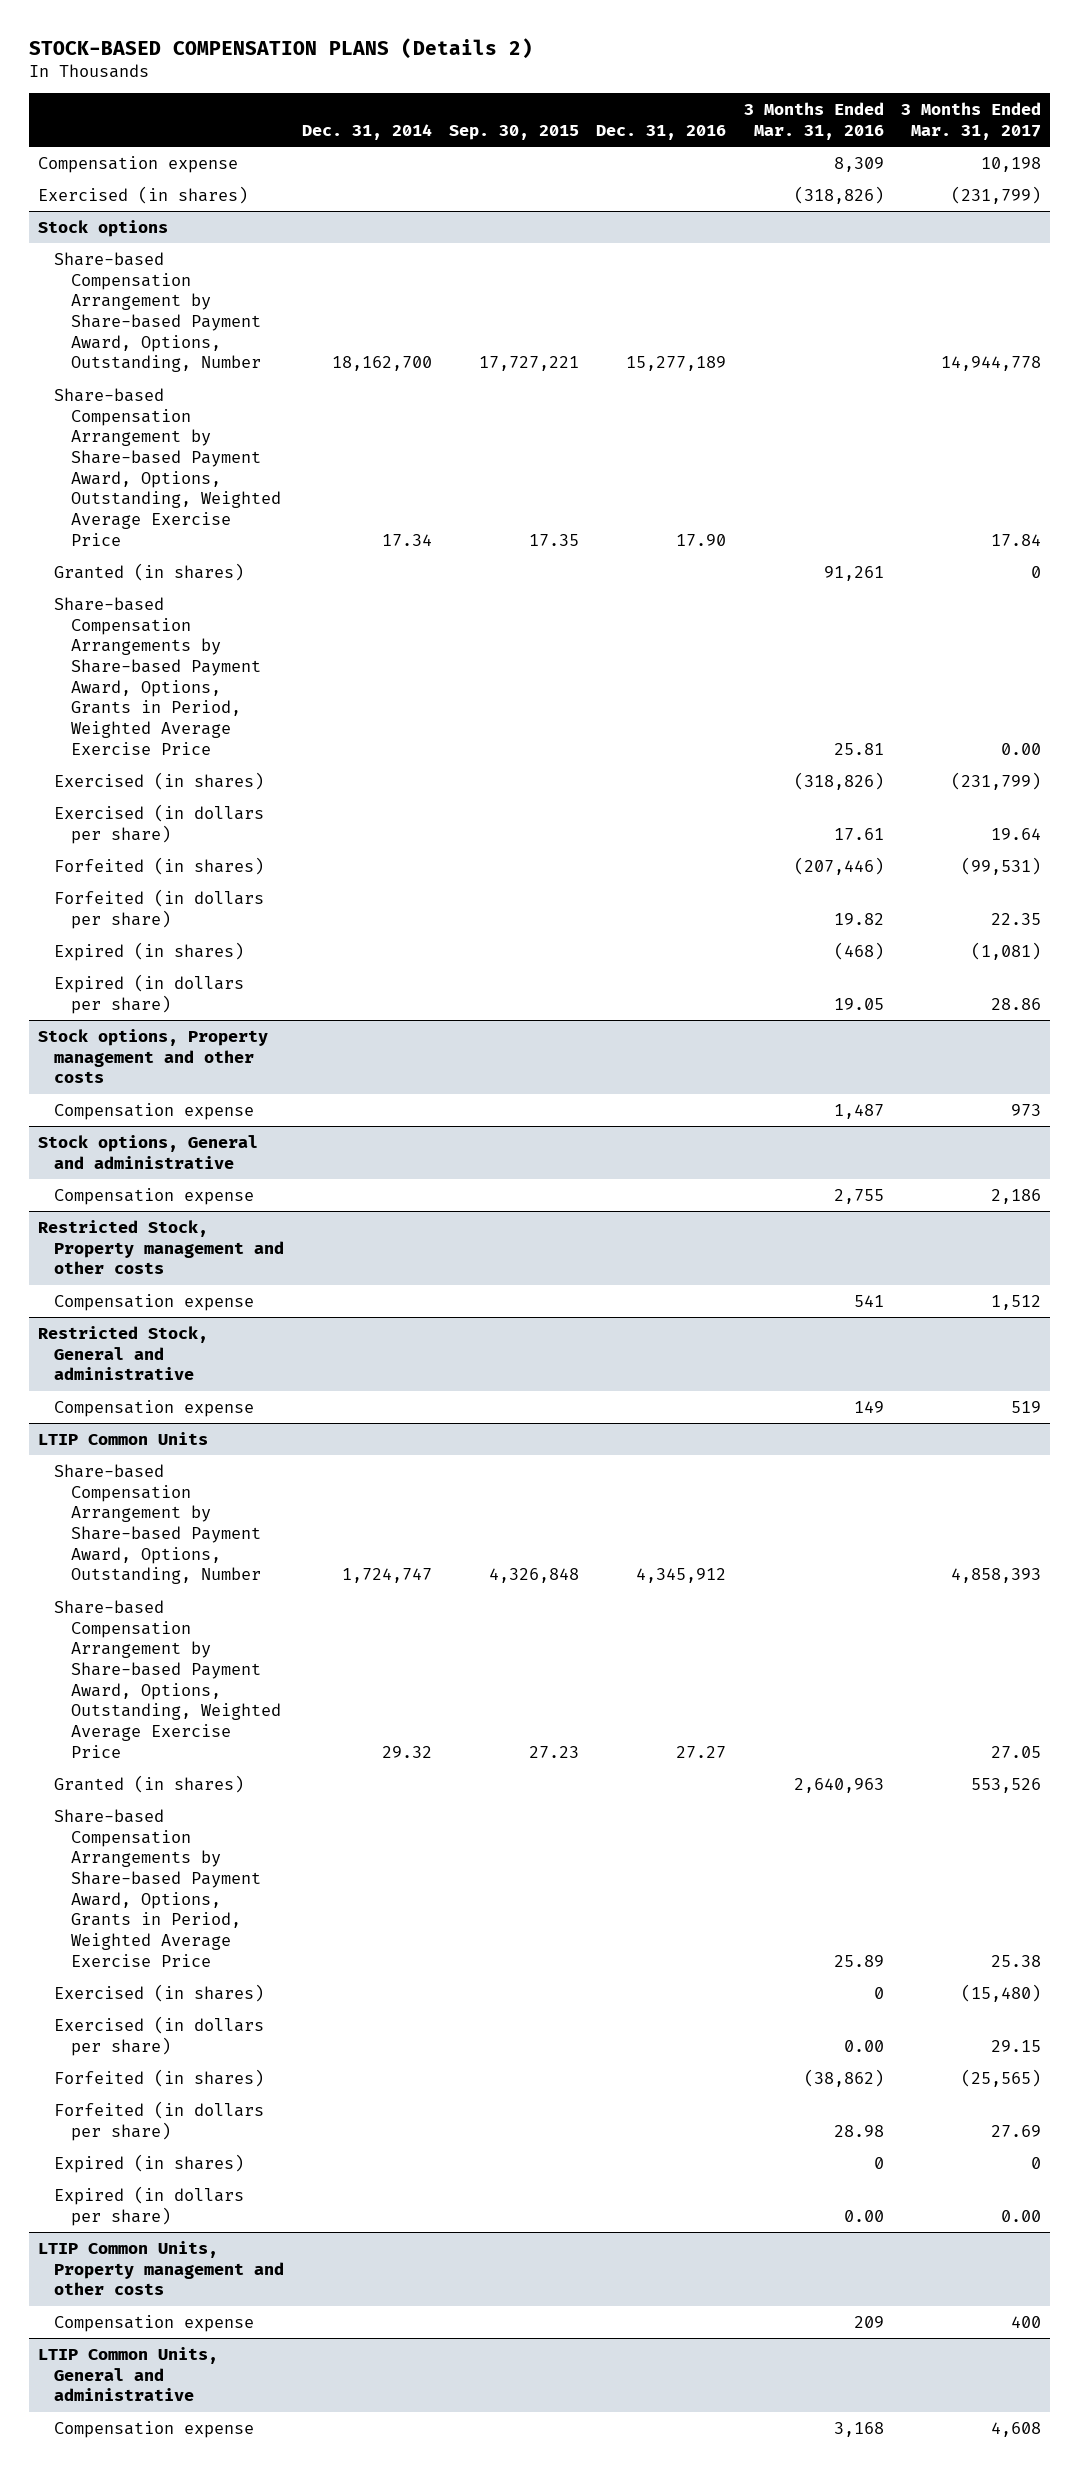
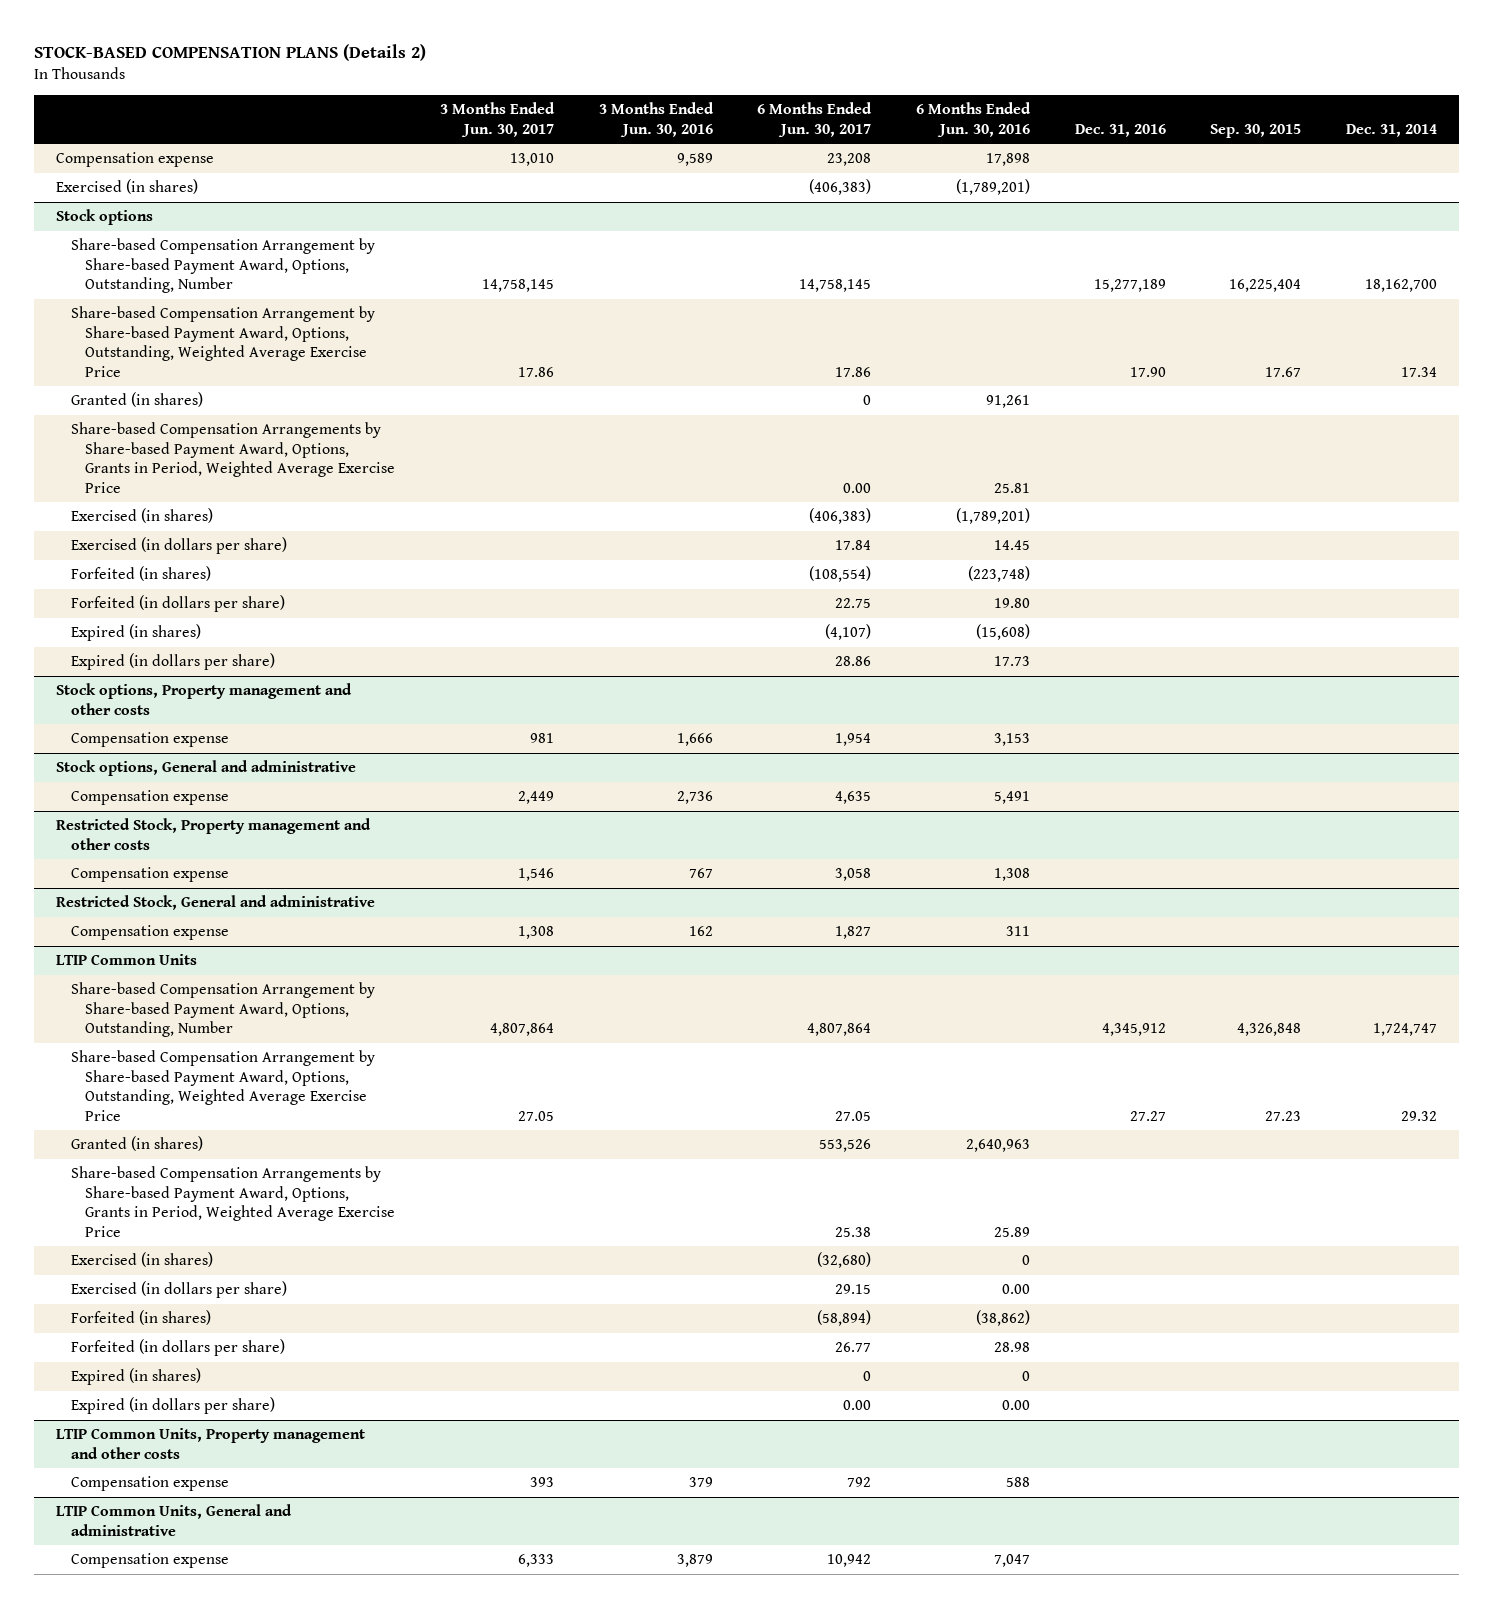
- | Dec. 31, 2014 | Sep. 30, 2015 | Dec. 31, 2016 | 3 Months Ended Mar. 31, 2016 | 3 Months Ended Mar. 31, 2017
+ | 3 Months Ended Jun. 30, 2017 | 3 Months Ended Jun. 30, 2016 | 6 Months Ended Jun. 30, 2017 | 6 Months Ended Jun. 30, 2016 | Dec. 31, 2016 | Sep. 30, 2015 | Dec. 31, 2014
@ Stock options
- Share-based Compensation Arrangement by Share-based Payment Award, Options, Outstanding, Number | 18,162,700 | 17,727,221 | 15,277,189 | | 14,944,778
- Share-based Compensation Arrangement by Share-based Payment Award, Options, Outstanding, Weighted Average Exercise Price | 17.34 | 17.35 | 17.90 | | 17.84
+ Share-based Compensation Arrangement by Share-based Payment Award, Options, Outstanding, Number | 14,758,145 | | 14,758,145 | | 15,277,189 | 16,225,404 | 18,162,700
+ Share-based Compensation Arrangement by Share-based Payment Award, Options, Outstanding, Weighted Average Exercise Price | 17.86 | | 17.86 | | 17.90 | 17.67 | 17.34

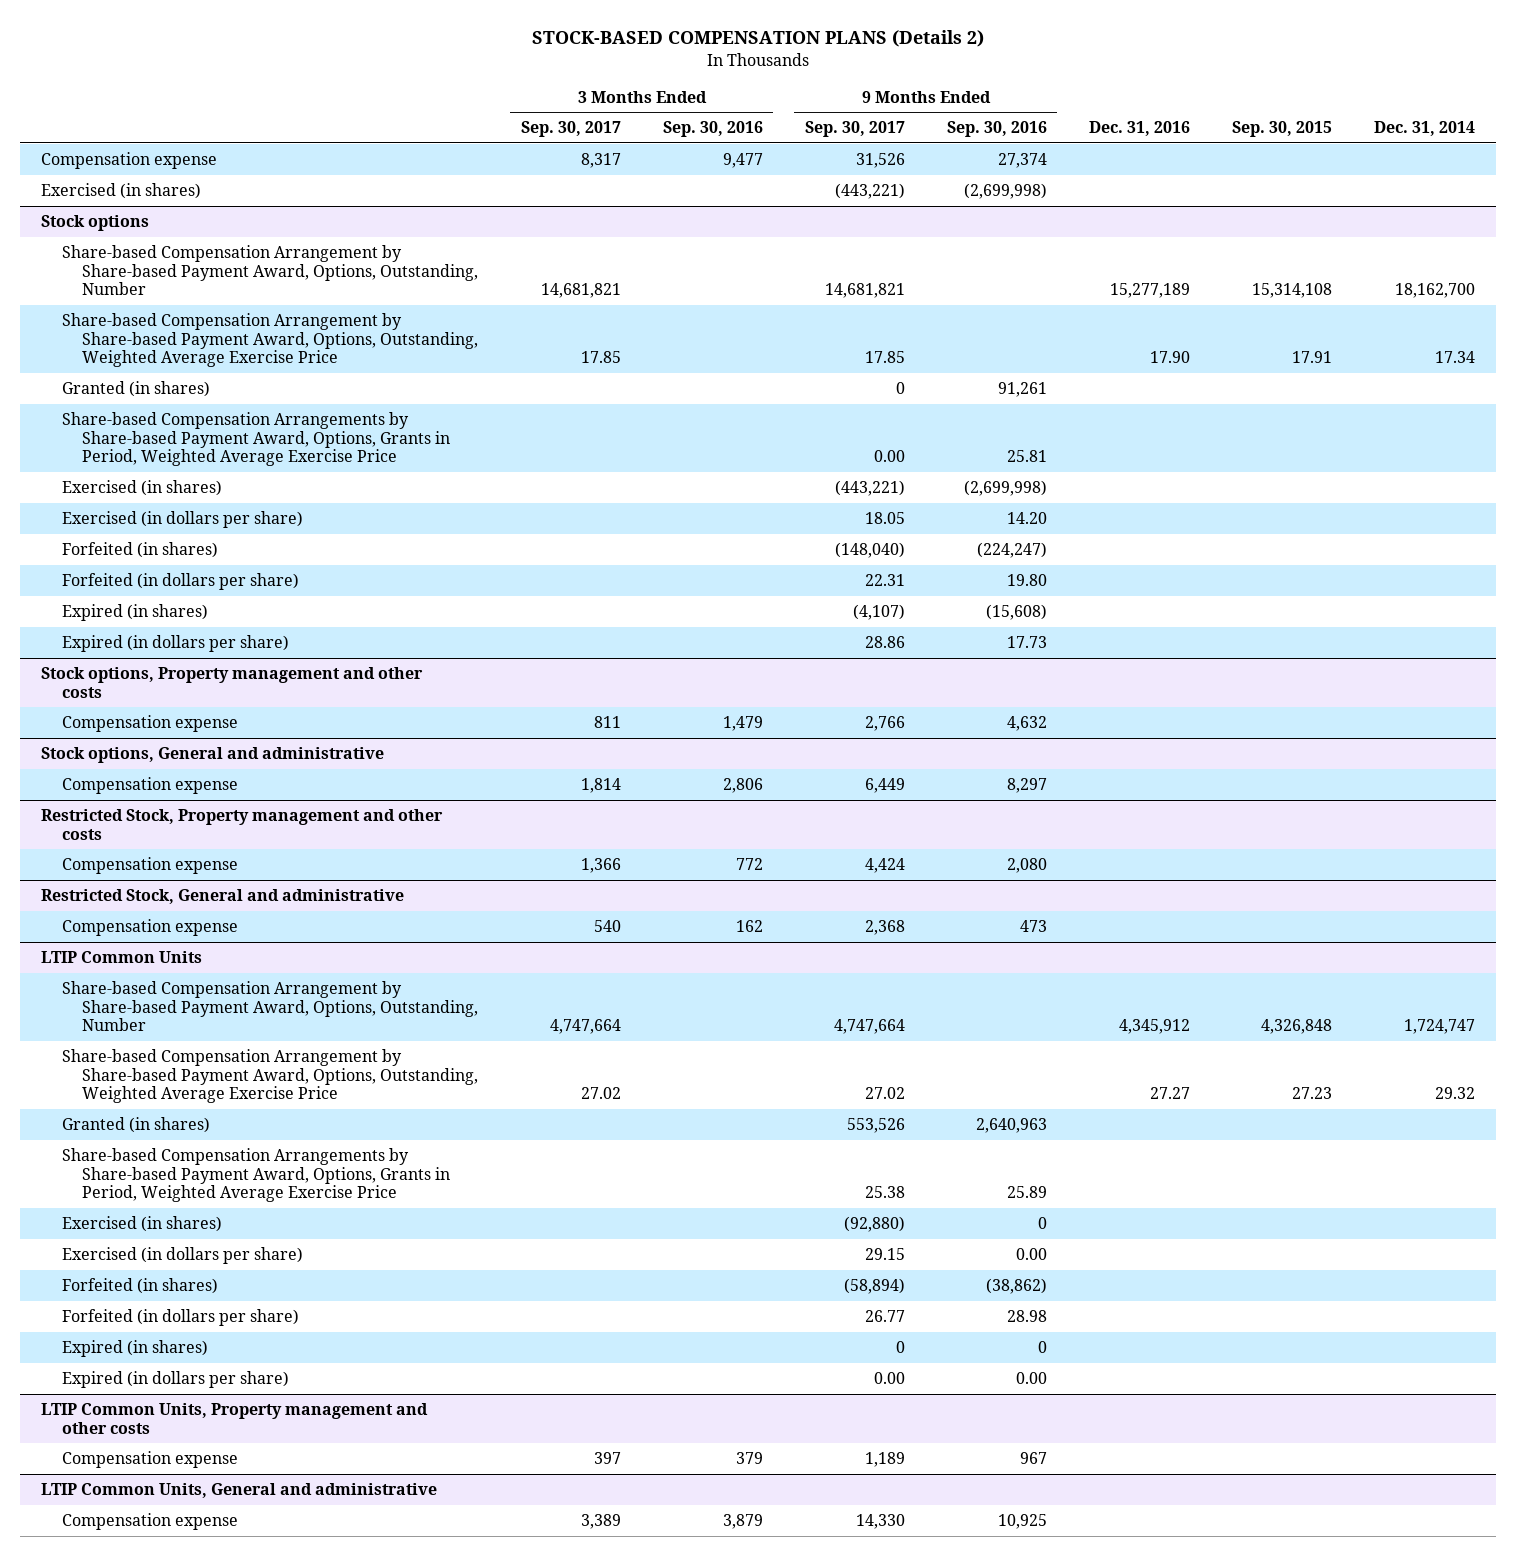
- | 3 Months Ended Jun. 30, 2017 | 3 Months Ended Jun. 30, 2016 | 6 Months Ended Jun. 30, 2017 | 6 Months Ended Jun. 30, 2016 | Dec. 31, 2016 | Sep. 30, 2015 | Dec. 31, 2014
+ | 3 Months Ended Sep. 30, 2017 | 3 Months Ended Sep. 30, 2016 | 9 Months Ended Sep. 30, 2017 | 9 Months Ended Sep. 30, 2016 | Dec. 31, 2016 | Sep. 30, 2015 | Dec. 31, 2014
@ Stock options
- Share-based Compensation Arrangement by Share-based Payment Award, Options, Outstanding, Number | 14,758,145 | | 14,758,145 | | 15,277,189 | 16,225,404 | 18,162,700
- Share-based Compensation Arrangement by Share-based Payment Award, Options, Outstanding, Weighted Average Exercise Price | 17.86 | | 17.86 | | 17.90 | 17.67 | 17.34
+ Share-based Compensation Arrangement by Share-based Payment Award, Options, Outstanding, Number | 14,681,821 | | 14,681,821 | | 15,277,189 | 15,314,108 | 18,162,700
+ Share-based Compensation Arrangement by Share-based Payment Award, Options, Outstanding, Weighted Average Exercise Price | 17.85 | | 17.85 | | 17.90 | 17.91 | 17.34

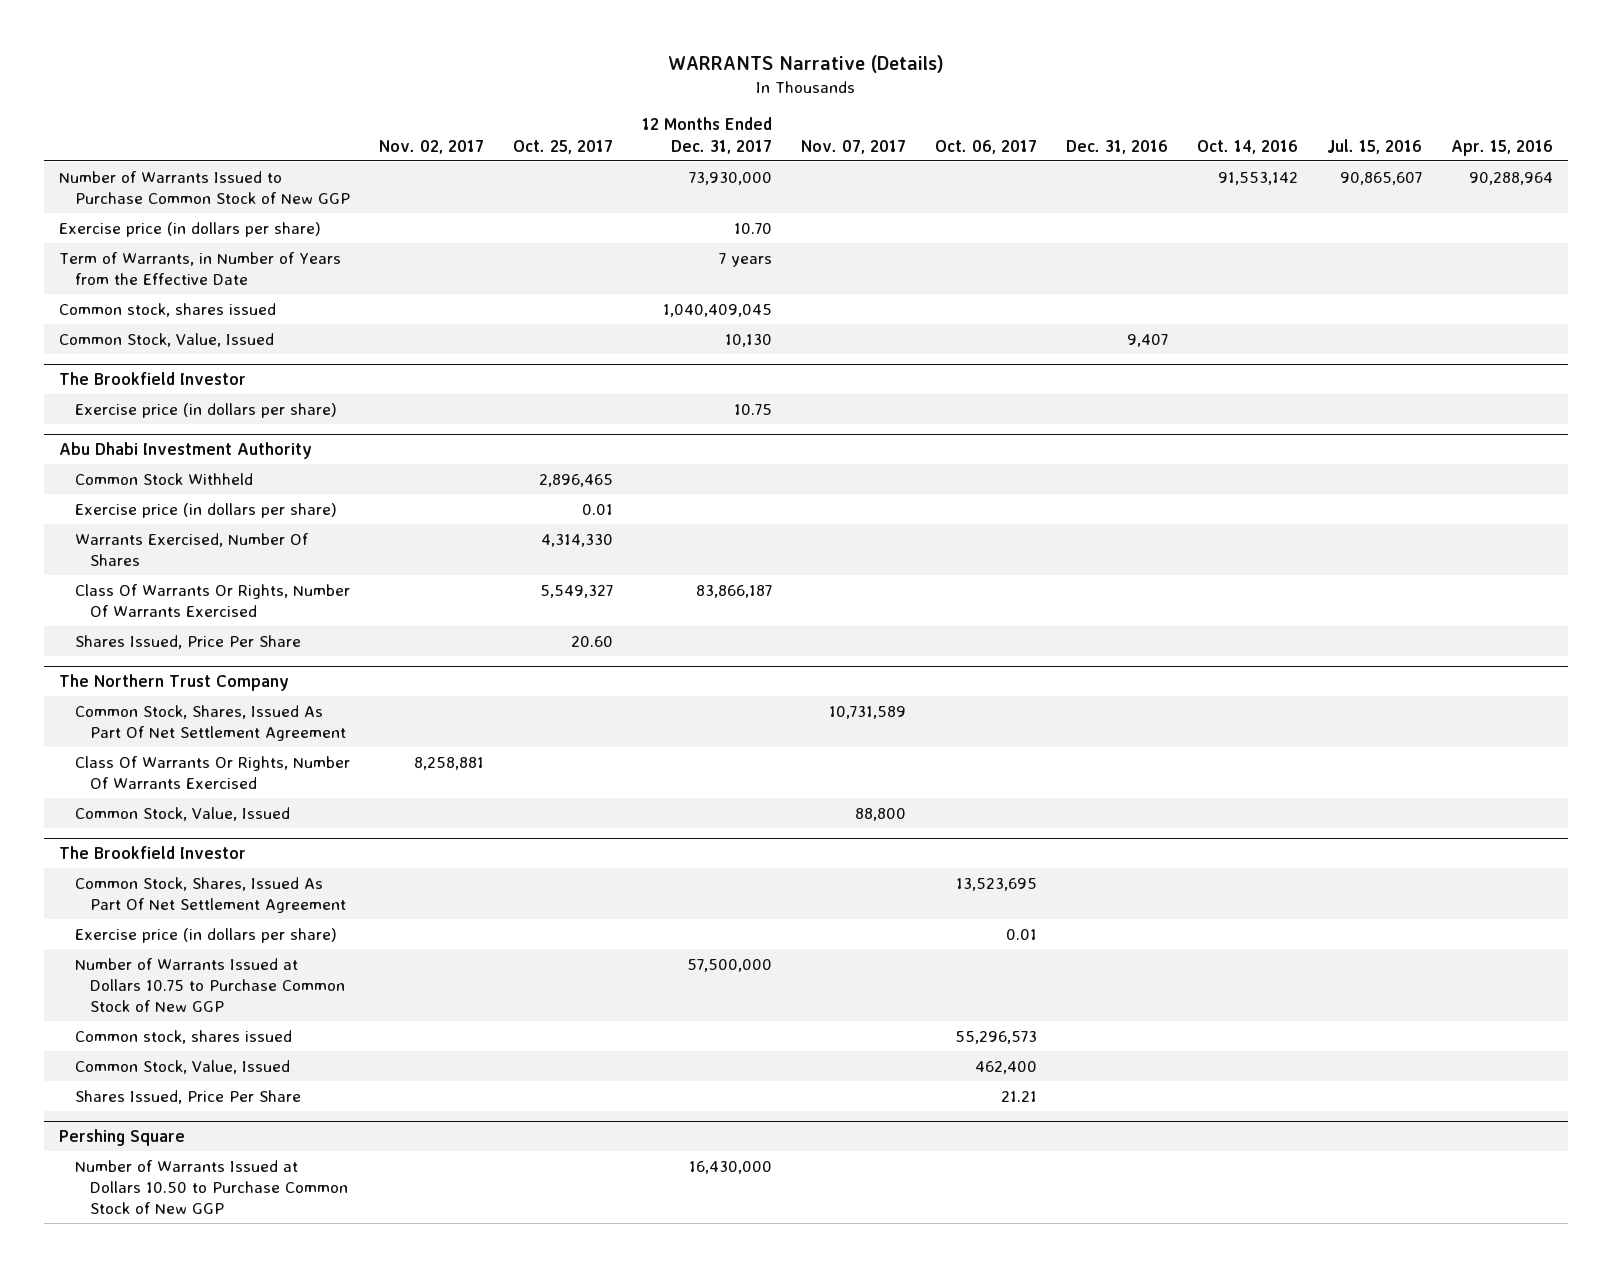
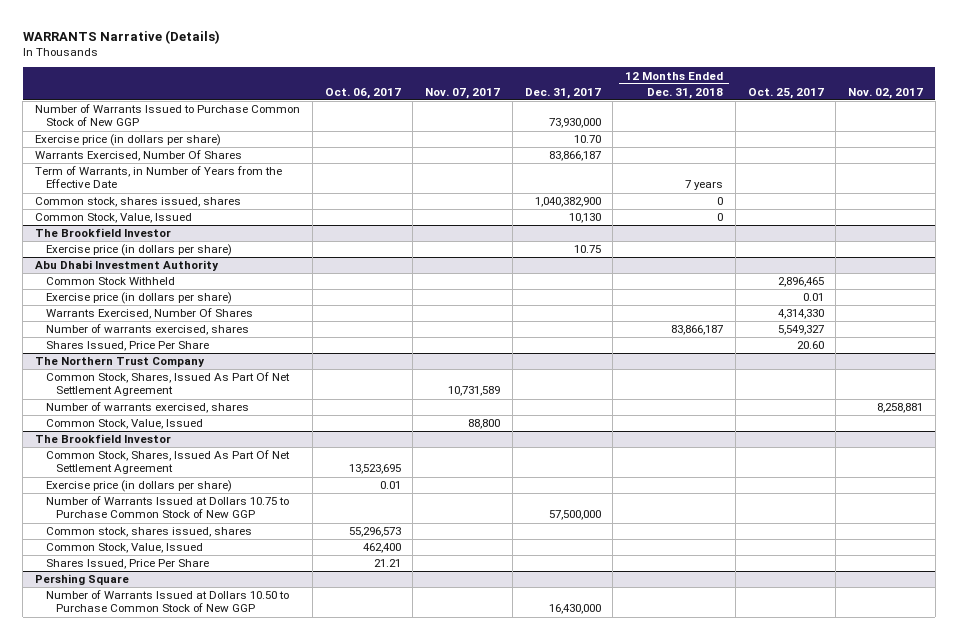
- | Nov. 02, 2017 | Oct. 25, 2017 | 12 Months Ended Dec. 31, 2017 | Nov. 07, 2017 | Oct. 06, 2017 | Dec. 31, 2016 | Oct. 14, 2016 | Jul. 15, 2016 | Apr. 15, 2016
+ | Oct. 06, 2017 | Nov. 07, 2017 | Dec. 31, 2017 | 12 Months Ended Dec. 31, 2018 | Oct. 25, 2017 | Nov. 02, 2017
+ Warrants Exercised, Number Of Shares | | | 83,866,187 | | |
- Common stock, shares issued | | | 1,040,409,045 | | | | | |
+ Common stock, shares issued, shares | | | 1,040,382,900 | 0 | |
@ Abu Dhabi Investment Authority
- Class Of Warrants Or Rights, Number Of Warrants Exercised | | 5,549,327 | 83,866,187 | | | | | |
+ Number of warrants exercised, shares | | | | 83,866,187 | 5,549,327 |
@ The Northern Trust Company
- Class Of Warrants Or Rights, Number Of Warrants Exercised | 8,258,881 | | | | | | | |
+ Number of warrants exercised, shares | | | | | | 8,258,881
@ The Brookfield Investor
- Common stock, shares issued | | | | | 55,296,573 | | | |
+ Common stock, shares issued, shares | 55,296,573 | | | | |

